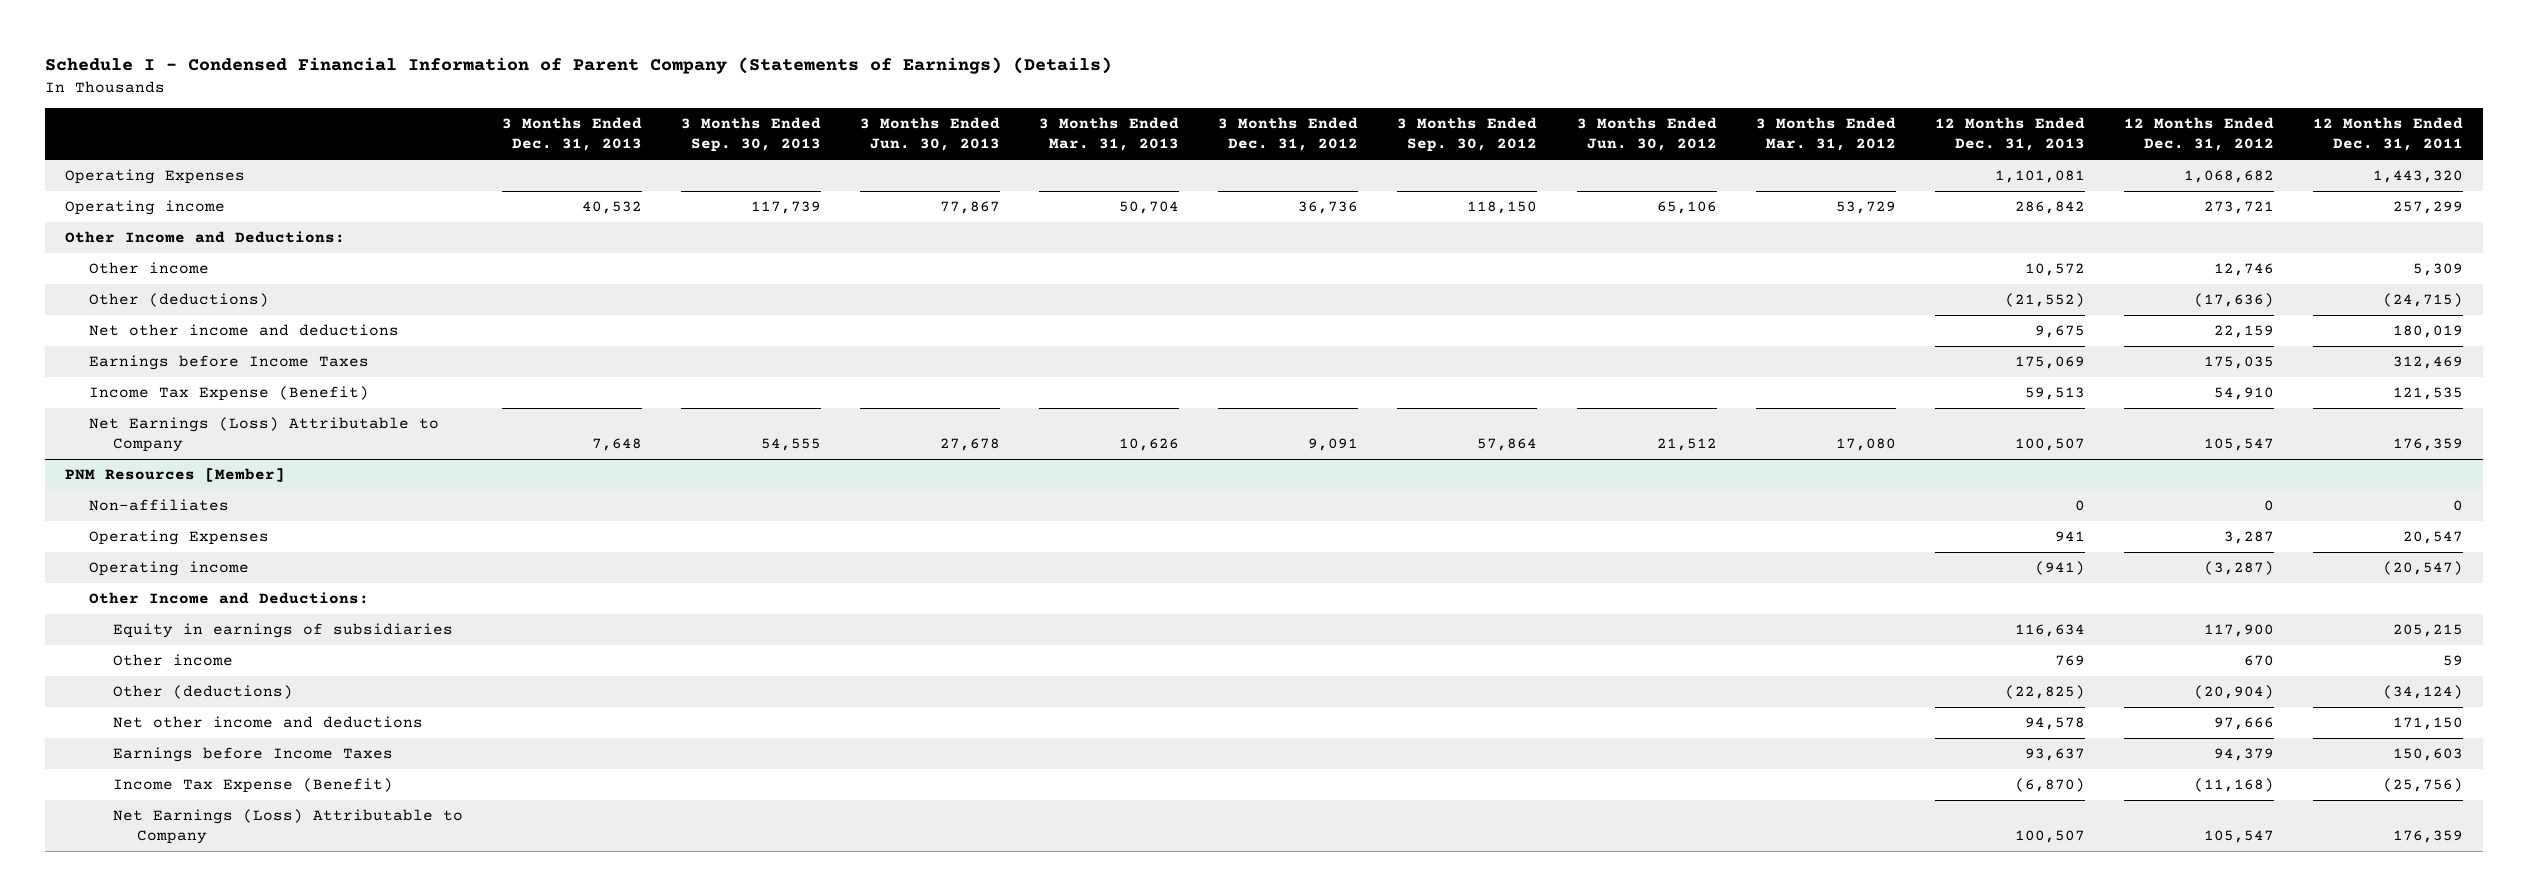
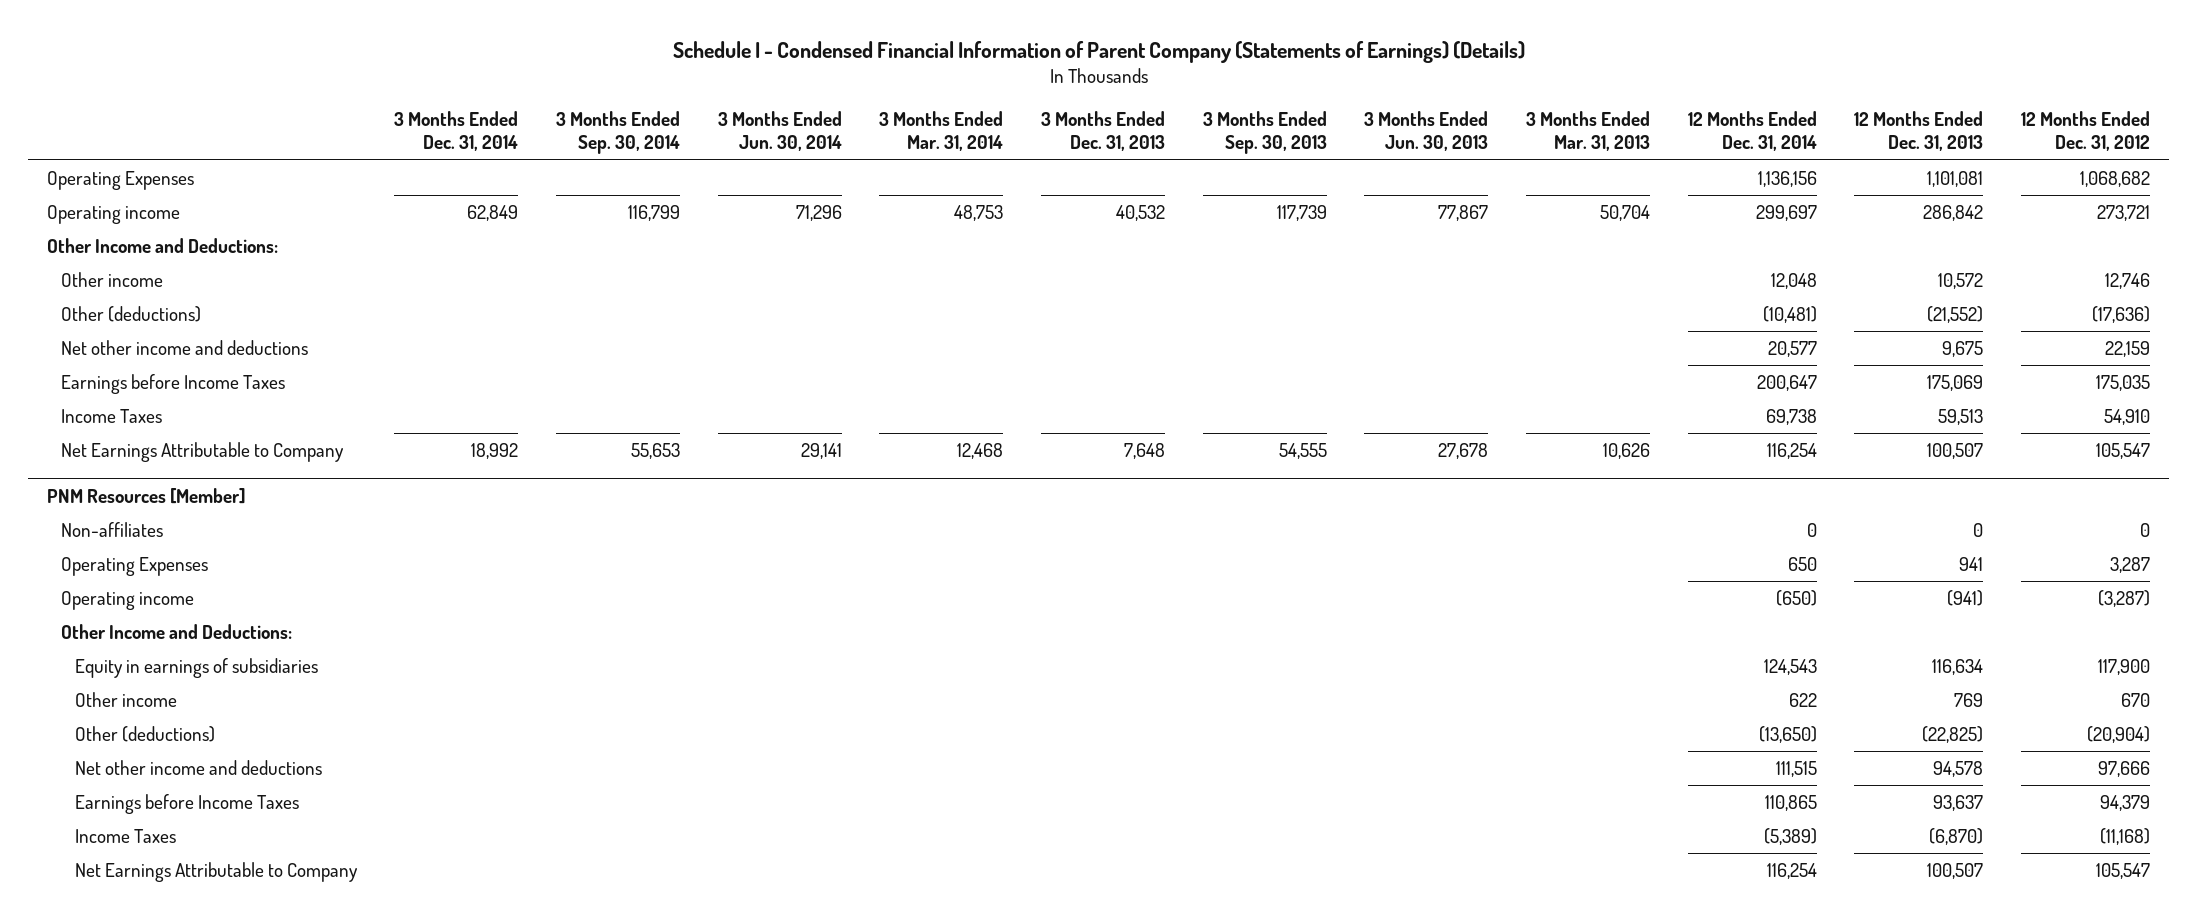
- | 3 Months Ended Dec. 31, 2013 | 3 Months Ended Sep. 30, 2013 | 3 Months Ended Jun. 30, 2013 | 3 Months Ended Mar. 31, 2013 | 3 Months Ended Dec. 31, 2012 | 3 Months Ended Sep. 30, 2012 | 3 Months Ended Jun. 30, 2012 | 3 Months Ended Mar. 31, 2012 | 12 Months Ended Dec. 31, 2013 | 12 Months Ended Dec. 31, 2012 | 12 Months Ended Dec. 31, 2011
+ | 3 Months Ended Dec. 31, 2014 | 3 Months Ended Sep. 30, 2014 | 3 Months Ended Jun. 30, 2014 | 3 Months Ended Mar. 31, 2014 | 3 Months Ended Dec. 31, 2013 | 3 Months Ended Sep. 30, 2013 | 3 Months Ended Jun. 30, 2013 | 3 Months Ended Mar. 31, 2013 | 12 Months Ended Dec. 31, 2014 | 12 Months Ended Dec. 31, 2013 | 12 Months Ended Dec. 31, 2012
- Income Tax Expense (Benefit) | | | | | | | | | 59,513 | 54,910 | 121,535
- Net Earnings (Loss) Attributable to Company | 7,648 | 54,555 | 27,678 | 10,626 | 9,091 | 57,864 | 21,512 | 17,080 | 100,507 | 105,547 | 176,359
+ Income Taxes | | | | | | | | | 69,738 | 59,513 | 54,910
+ Net Earnings Attributable to Company | 18,992 | 55,653 | 29,141 | 12,468 | 7,648 | 54,555 | 27,678 | 10,626 | 116,254 | 100,507 | 105,547
@ PNM Resources [Member]
- Income Tax Expense (Benefit) | | | | | | | | | (6,870) | (11,168) | (25,756)
- Net Earnings (Loss) Attributable to Company | | | | | | | | | 100,507 | 105,547 | 176,359
+ Income Taxes | | | | | | | | | (5,389) | (6,870) | (11,168)
+ Net Earnings Attributable to Company | | | | | | | | | 116,254 | 100,507 | 105,547

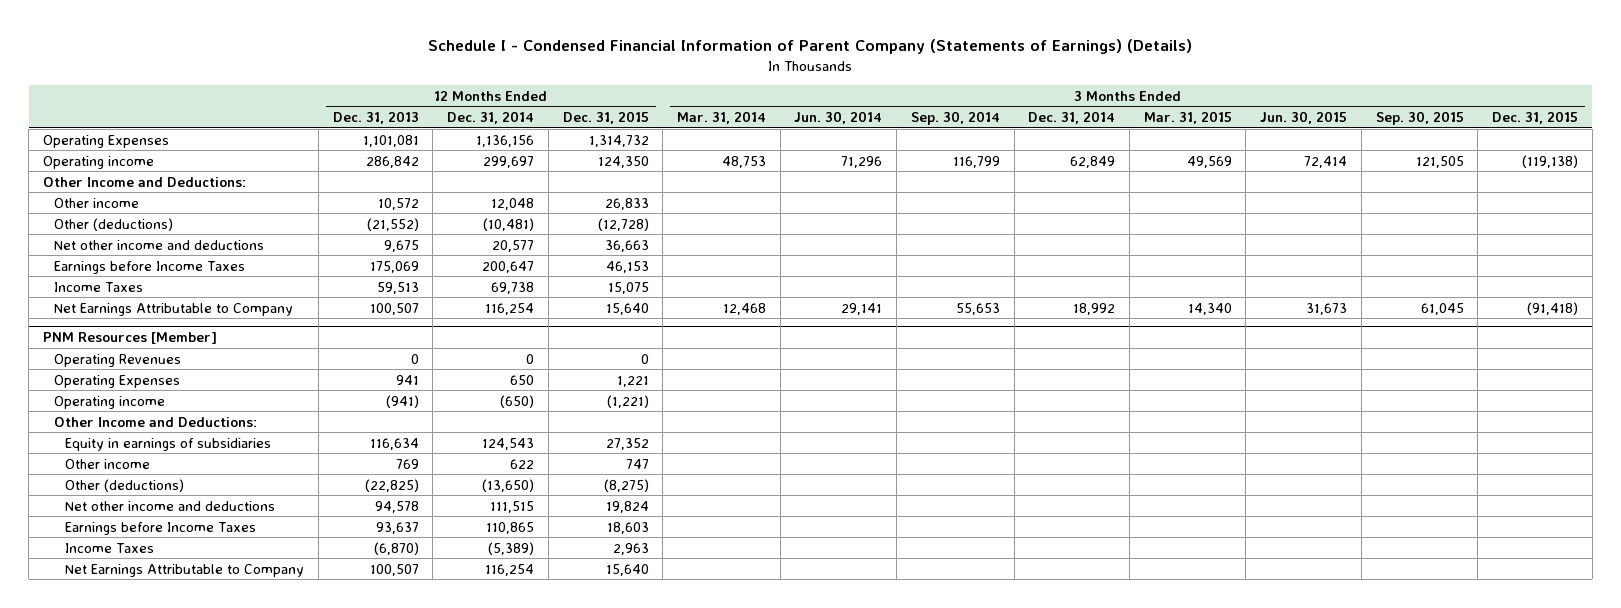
- | 3 Months Ended Dec. 31, 2014 | 3 Months Ended Sep. 30, 2014 | 3 Months Ended Jun. 30, 2014 | 3 Months Ended Mar. 31, 2014 | 3 Months Ended Dec. 31, 2013 | 3 Months Ended Sep. 30, 2013 | 3 Months Ended Jun. 30, 2013 | 3 Months Ended Mar. 31, 2013 | 12 Months Ended Dec. 31, 2014 | 12 Months Ended Dec. 31, 2013 | 12 Months Ended Dec. 31, 2012
+ | 12 Months Ended Dec. 31, 2013 | 12 Months Ended Dec. 31, 2014 | 12 Months Ended Dec. 31, 2015 | 3 Months Ended Mar. 31, 2014 | 3 Months Ended Jun. 30, 2014 | 3 Months Ended Sep. 30, 2014 | 3 Months Ended Dec. 31, 2014 | 3 Months Ended Mar. 31, 2015 | 3 Months Ended Jun. 30, 2015 | 3 Months Ended Sep. 30, 2015 | 3 Months Ended Dec. 31, 2015
@ PNM Resources [Member]
- Non-affiliates | | | | | | | | | 0 | 0 | 0
+ Operating Revenues | 0 | 0 | 0 | | | | | | | |

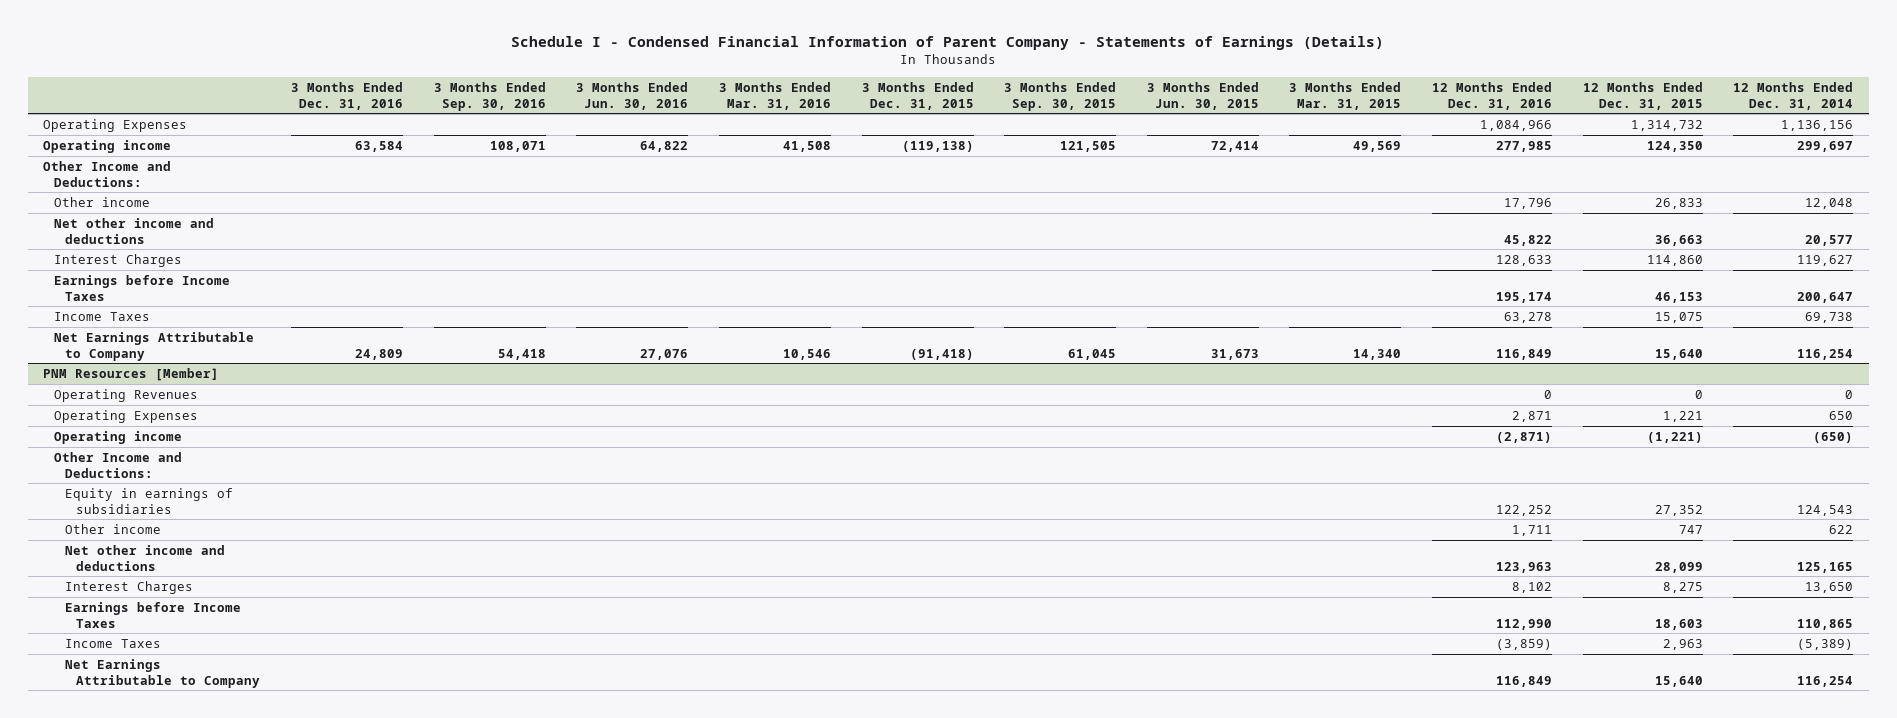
- Schedule I - Condensed Financial Information of Parent Company (Statements of Earnings) (Details)
+ Schedule I - Condensed Financial Information of Parent Company - Statements of Earnings (Details)
- | 12 Months Ended Dec. 31, 2013 | 12 Months Ended Dec. 31, 2014 | 12 Months Ended Dec. 31, 2015 | 3 Months Ended Mar. 31, 2014 | 3 Months Ended Jun. 30, 2014 | 3 Months Ended Sep. 30, 2014 | 3 Months Ended Dec. 31, 2014 | 3 Months Ended Mar. 31, 2015 | 3 Months Ended Jun. 30, 2015 | 3 Months Ended Sep. 30, 2015 | 3 Months Ended Dec. 31, 2015
+ | 3 Months Ended Dec. 31, 2016 | 3 Months Ended Sep. 30, 2016 | 3 Months Ended Jun. 30, 2016 | 3 Months Ended Mar. 31, 2016 | 3 Months Ended Dec. 31, 2015 | 3 Months Ended Sep. 30, 2015 | 3 Months Ended Jun. 30, 2015 | 3 Months Ended Mar. 31, 2015 | 12 Months Ended Dec. 31, 2016 | 12 Months Ended Dec. 31, 2015 | 12 Months Ended Dec. 31, 2014
- Other (deductions) | (21,552) | (10,481) | (12,728) | | | | | | | |
+ Interest Charges | | | | | | | | | 128,633 | 114,860 | 119,627
@ PNM Resources [Member]
- Other (deductions) | (22,825) | (13,650) | (8,275) | | | | | | | |
- Net other income and deductions | 94,578 | 111,515 | 19,824 | | | | | | | |
+ Net other income and deductions | | | | | | | | | 123,963 | 28,099 | 125,165
+ Interest Charges | | | | | | | | | 8,102 | 8,275 | 13,650

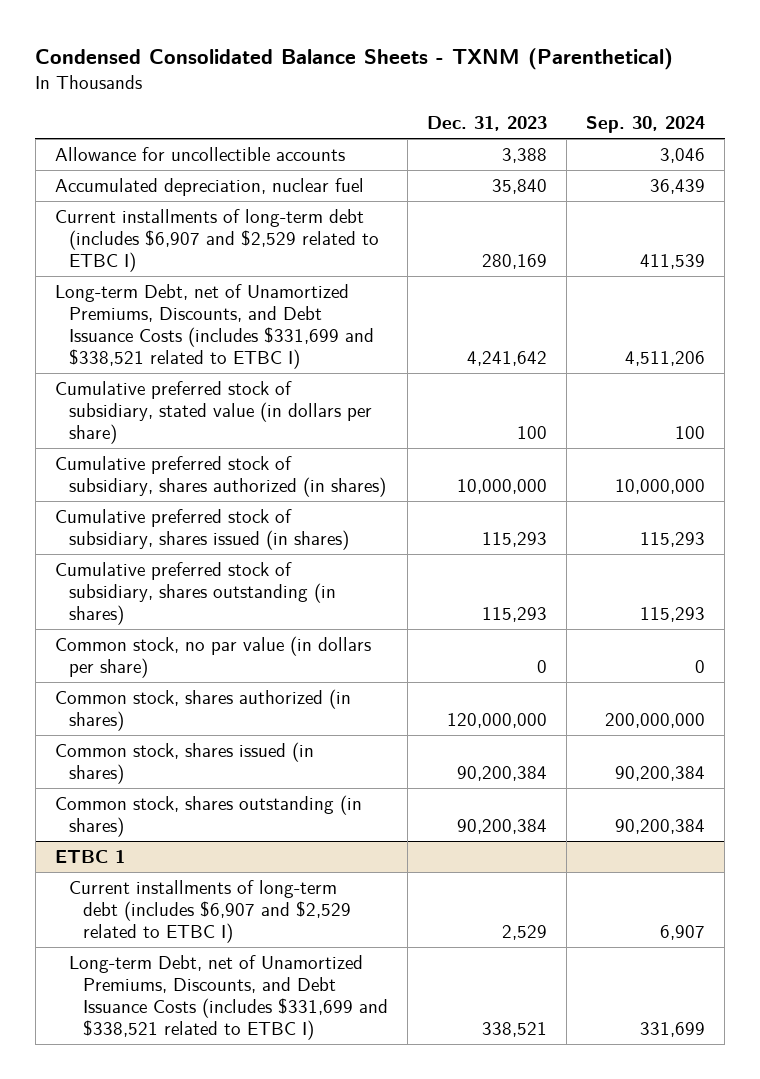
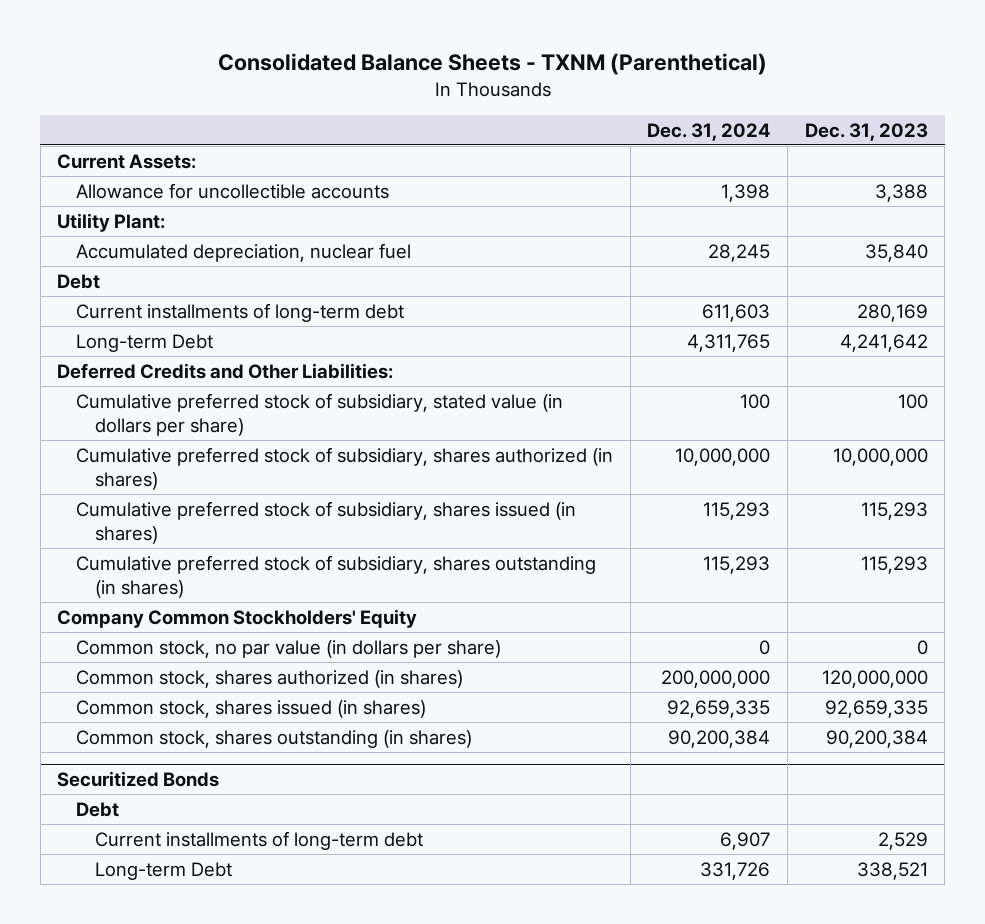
- Condensed Consolidated Balance Sheets - TXNM (Parenthetical)
+ Consolidated Balance Sheets - TXNM (Parenthetical)
- | Dec. 31, 2023 | Sep. 30, 2024
+ | Dec. 31, 2024 | Dec. 31, 2023
+ Current Assets:
+ Utility Plant:
- Current installments of long-term debt (includes $6,907 and $2,529 related to ETBC I) | 280,169 | 411,539
- Long-term Debt, net of Unamortized Premiums, Discounts, and Debt Issuance Costs (includes $331,699 and $338,521 related to ETBC I) | 4,241,642 | 4,511,206
+ Debt
+ Current installments of long-term debt | 611,603 | 280,169
+ Long-term Debt | 4,311,765 | 4,241,642
+ Deferred Credits and Other Liabilities:
+ Company Common Stockholders' Equity
- Common stock, shares issued (in shares) | 90,200,384 | 90,200,384
+ Common stock, shares issued (in shares) | 92,659,335 | 92,659,335
- ETBC 1
- Current installments of long-term debt (includes $6,907 and $2,529 related to ETBC I) | 2,529 | 6,907
- Long-term Debt, net of Unamortized Premiums, Discounts, and Debt Issuance Costs (includes $331,699 and $338,521 related to ETBC I) | 338,521 | 331,699
+ Securitized Bonds
+ Debt
+ Current installments of long-term debt | 6,907 | 2,529
+ Long-term Debt | 331,726 | 338,521

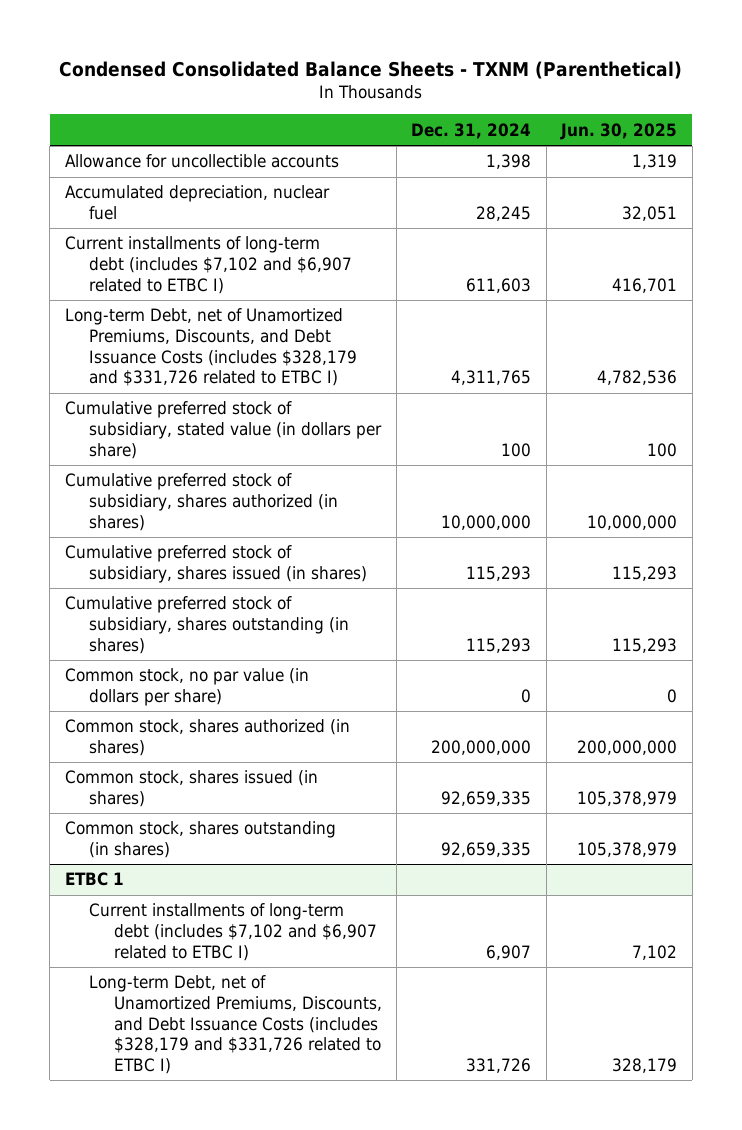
- Consolidated Balance Sheets - TXNM (Parenthetical)
+ Condensed Consolidated Balance Sheets - TXNM (Parenthetical)
- | Dec. 31, 2024 | Dec. 31, 2023
+ | Dec. 31, 2024 | Jun. 30, 2025
- Current Assets:
- Utility Plant:
- Debt
- Current installments of long-term debt | 611,603 | 280,169
- Long-term Debt | 4,311,765 | 4,241,642
- Deferred Credits and Other Liabilities:
+ Current installments of long-term debt (includes $7,102 and $6,907 related to ETBC I) | 611,603 | 416,701
+ Long-term Debt, net of Unamortized Premiums, Discounts, and Debt Issuance Costs (includes $328,179 and $331,726 related to ETBC I) | 4,311,765 | 4,782,536
- Company Common Stockholders' Equity
- Common stock, shares outstanding (in shares) | 90,200,384 | 90,200,384
- Securitized Bonds
- Debt
- Current installments of long-term debt | 6,907 | 2,529
- Long-term Debt | 331,726 | 338,521
+ Common stock, shares outstanding (in shares) | 92,659,335 | 105,378,979
+ ETBC 1
+ Current installments of long-term debt (includes $7,102 and $6,907 related to ETBC I) | 6,907 | 7,102
+ Long-term Debt, net of Unamortized Premiums, Discounts, and Debt Issuance Costs (includes $328,179 and $331,726 related to ETBC I) | 331,726 | 328,179

